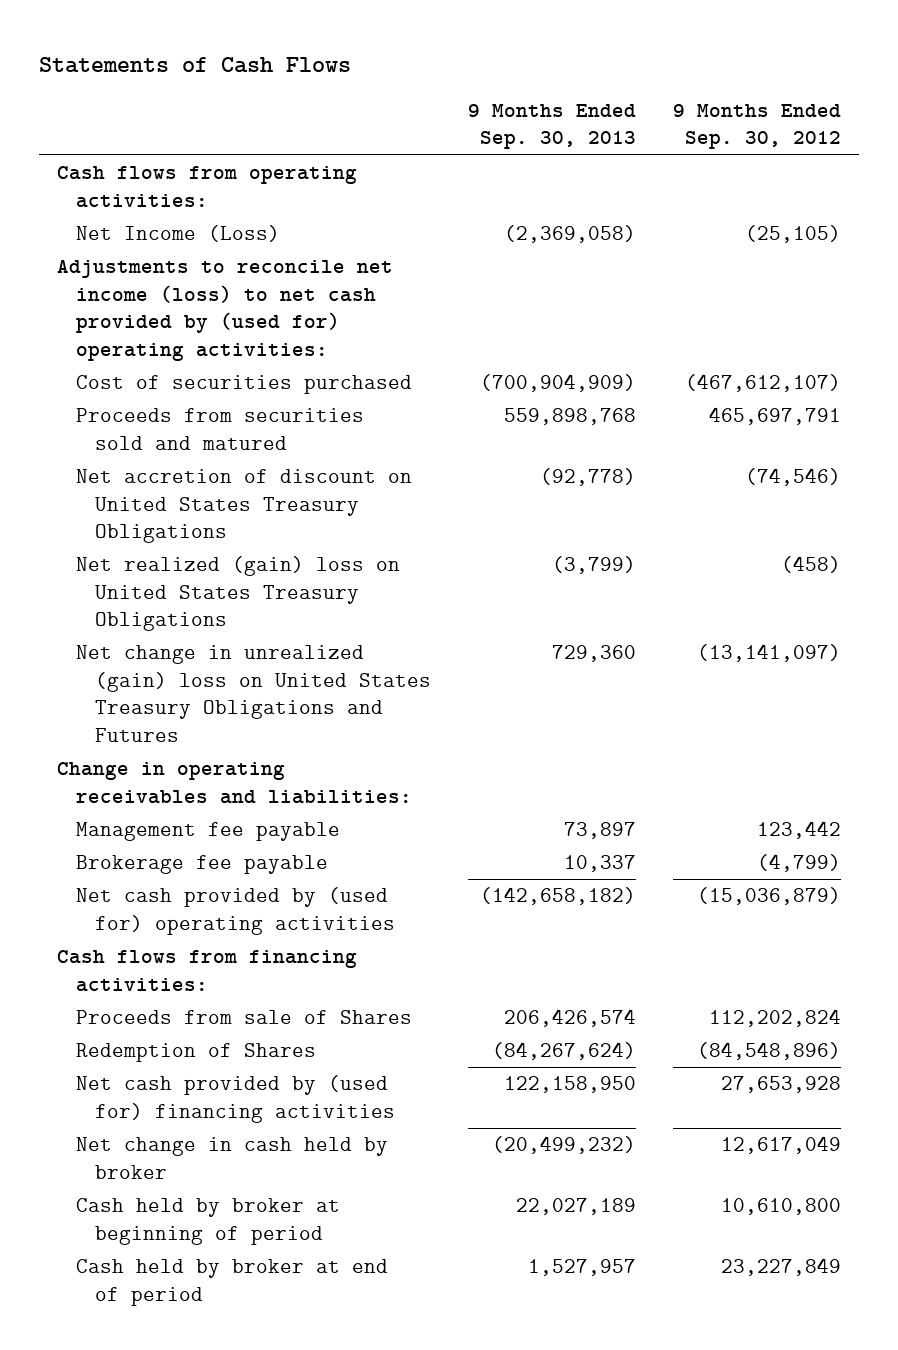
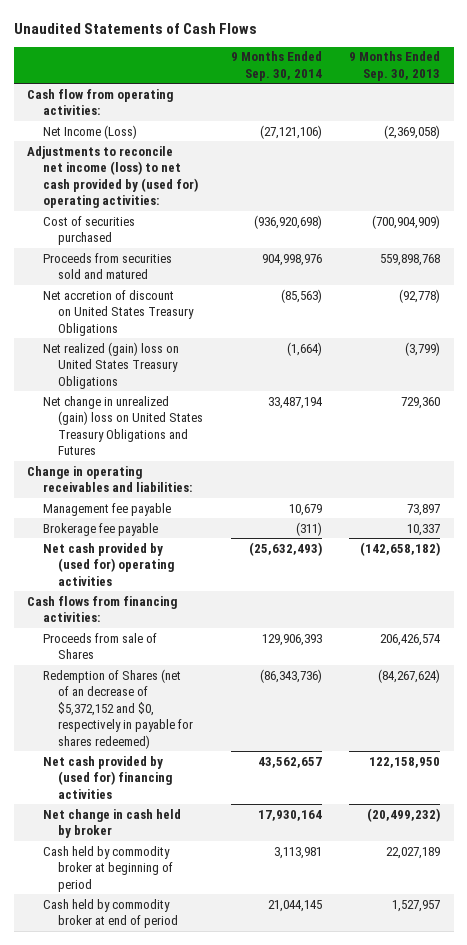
- Statements of Cash Flows
+ Unaudited Statements of Cash Flows
- | 9 Months Ended Sep. 30, 2013 | 9 Months Ended Sep. 30, 2012
+ | 9 Months Ended Sep. 30, 2014 | 9 Months Ended Sep. 30, 2013
- Cash flows from operating activities:
+ Cash flow from operating activities:
- Redemption of Shares | (84,267,624) | (84,548,896)
+ Redemption of Shares (net of an decrease of $5,372,152 and $0, respectively in payable for shares redeemed) | (86,343,736) | (84,267,624)
- Cash held by broker at beginning of period | 22,027,189 | 10,610,800
- Cash held by broker at end of period | 1,527,957 | 23,227,849
+ Cash held by commodity broker at beginning of period | 3,113,981 | 22,027,189
+ Cash held by commodity broker at end of period | 21,044,145 | 1,527,957

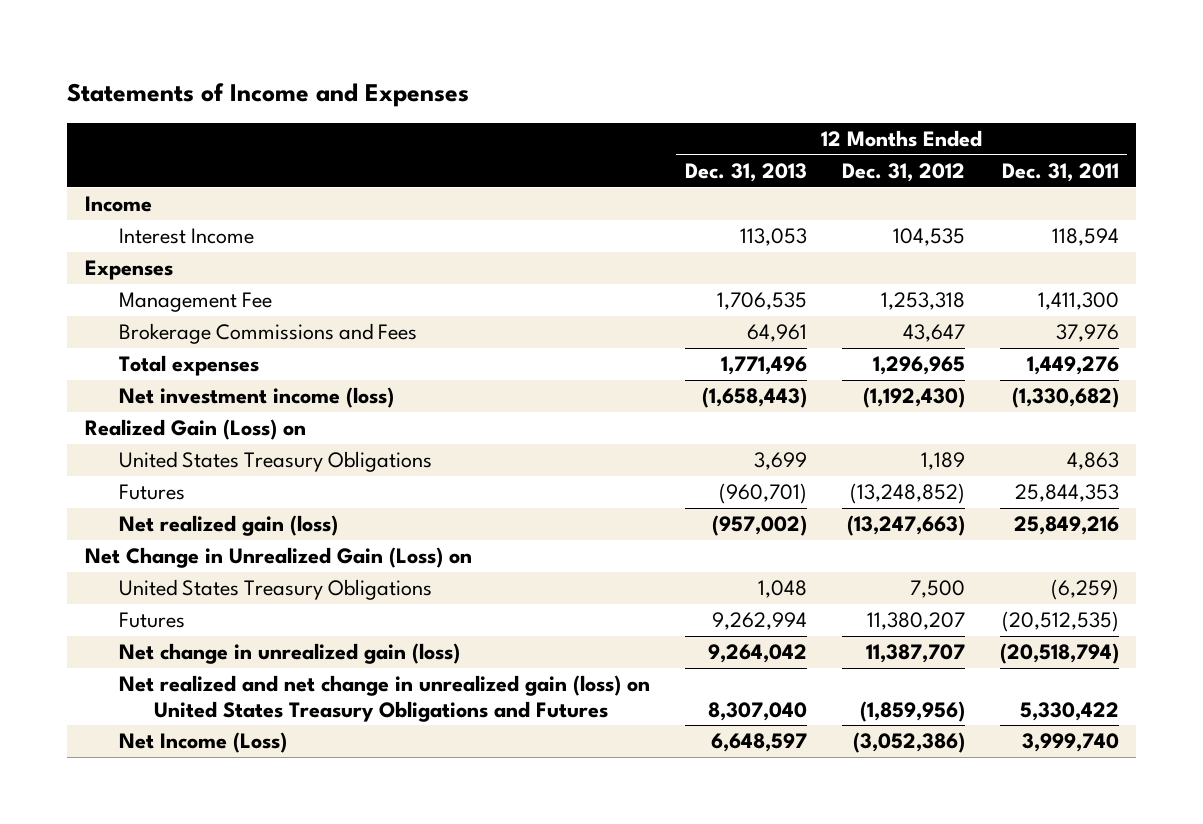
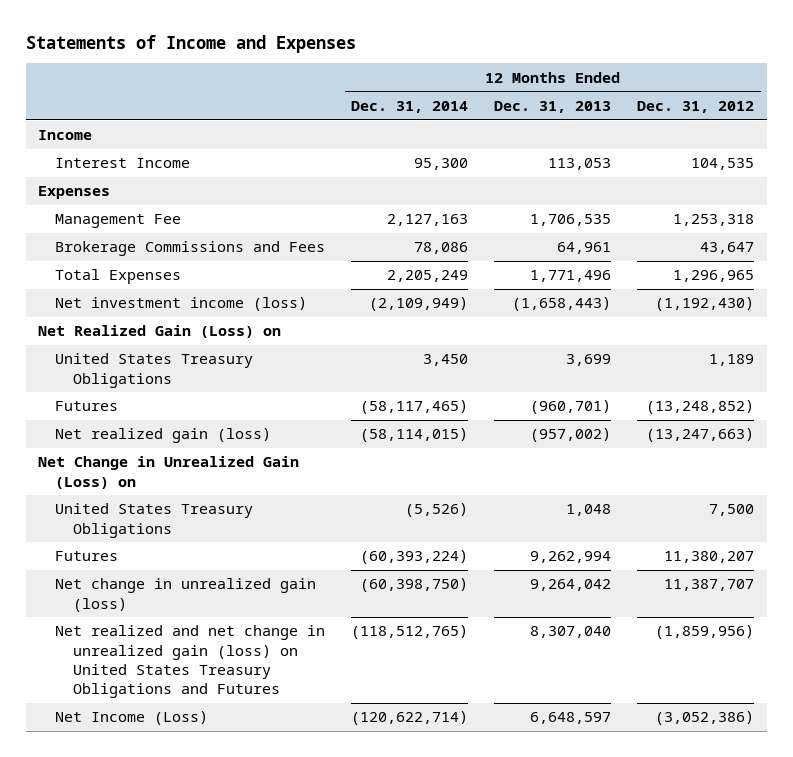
- | 12 Months Ended Dec. 31, 2013 | 12 Months Ended Dec. 31, 2012 | 12 Months Ended Dec. 31, 2011
+ | 12 Months Ended Dec. 31, 2014 | 12 Months Ended Dec. 31, 2013 | 12 Months Ended Dec. 31, 2012
- Total expenses | 1,771,496 | 1,296,965 | 1,449,276
+ Total Expenses | 2,205,249 | 1,771,496 | 1,296,965
- Realized Gain (Loss) on
+ Net Realized Gain (Loss) on

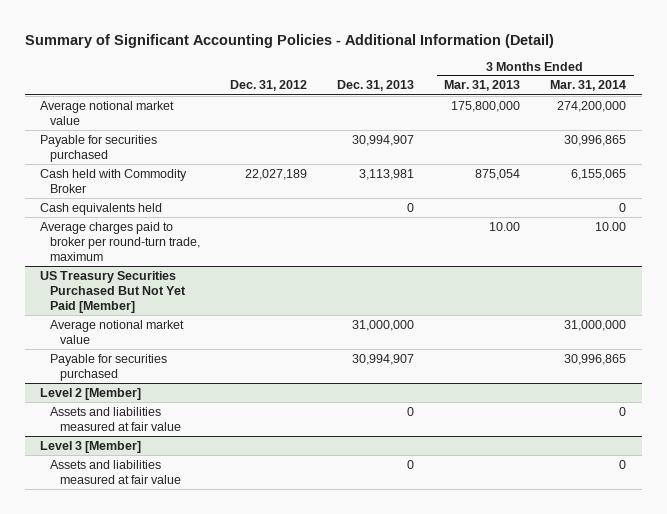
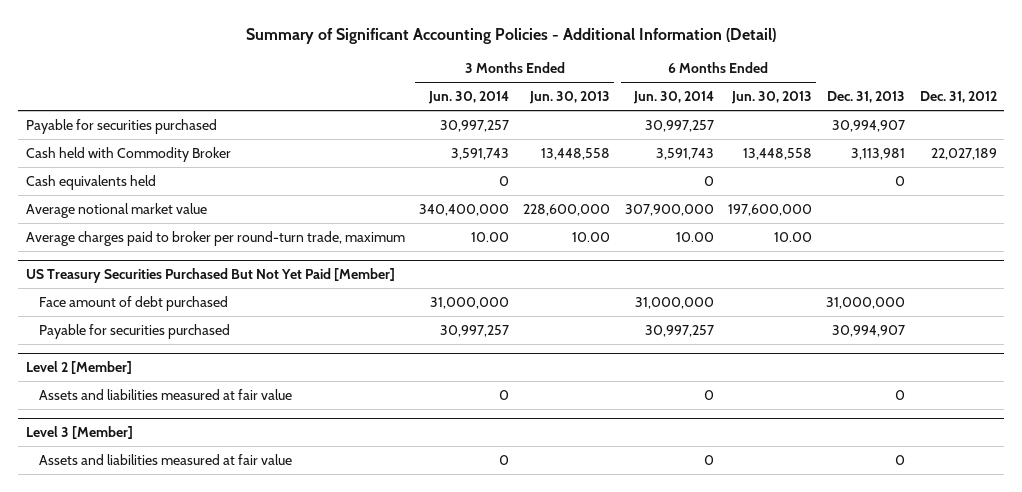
- | Dec. 31, 2012 | Dec. 31, 2013 | 3 Months Ended Mar. 31, 2013 | 3 Months Ended Mar. 31, 2014
+ | 3 Months Ended Jun. 30, 2014 | 3 Months Ended Jun. 30, 2013 | 6 Months Ended Jun. 30, 2014 | 6 Months Ended Jun. 30, 2013 | Dec. 31, 2013 | Dec. 31, 2012
moved down: Average notional market value | 340,400,000 | 228,600,000 | 307,900,000 | 197,600,000 | |
@ US Treasury Securities Purchased But Not Yet Paid [Member]
- Average notional market value | | 31,000,000 | | 31,000,000
+ Face amount of debt purchased | 31,000,000 | | 31,000,000 | | 31,000,000 |

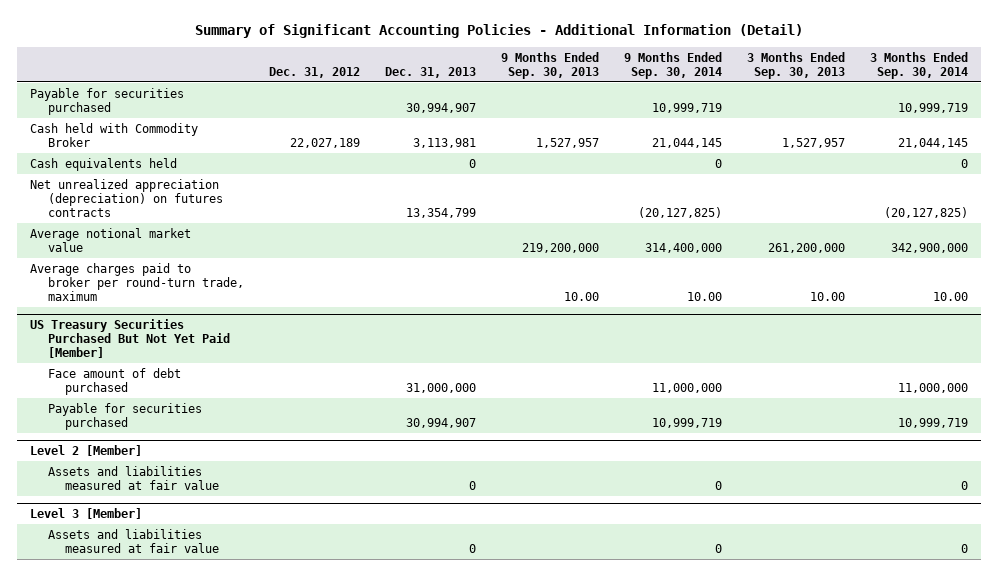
- | 3 Months Ended Jun. 30, 2014 | 3 Months Ended Jun. 30, 2013 | 6 Months Ended Jun. 30, 2014 | 6 Months Ended Jun. 30, 2013 | Dec. 31, 2013 | Dec. 31, 2012
+ | Dec. 31, 2012 | Dec. 31, 2013 | 9 Months Ended Sep. 30, 2013 | 9 Months Ended Sep. 30, 2014 | 3 Months Ended Sep. 30, 2013 | 3 Months Ended Sep. 30, 2014
+ Net unrealized appreciation (depreciation) on futures contracts | | 13,354,799 | | (20,127,825) | | (20,127,825)

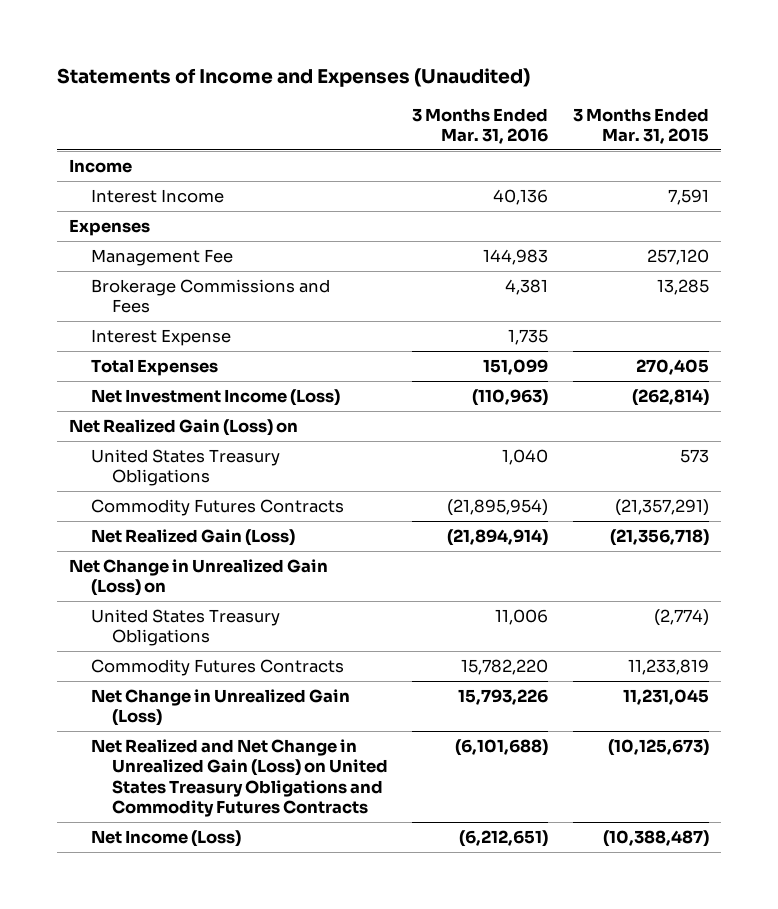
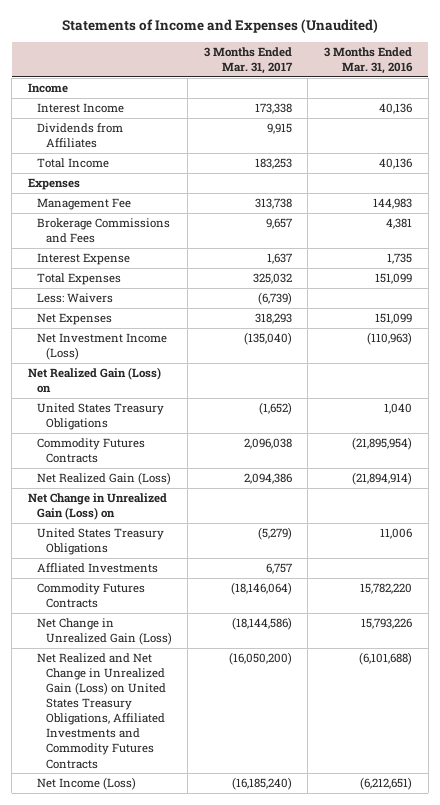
- | 3 Months Ended Mar. 31, 2016 | 3 Months Ended Mar. 31, 2015
+ | 3 Months Ended Mar. 31, 2017 | 3 Months Ended Mar. 31, 2016
+ Dividends from Affiliates | 9,915 |
+ Total Income | 183,253 | 40,136
+ Less: Waivers | (6,739) |
+ Net Expenses | 318,293 | 151,099
+ Affliated Investments | 6,757 |
- Net Realized and Net Change in Unrealized Gain (Loss) on United States Treasury Obligations and Commodity Futures Contracts | (6,101,688) | (10,125,673)
+ Net Realized and Net Change in Unrealized Gain (Loss) on United States Treasury Obligations, Affiliated Investments and Commodity Futures Contracts | (16,050,200) | (6,101,688)

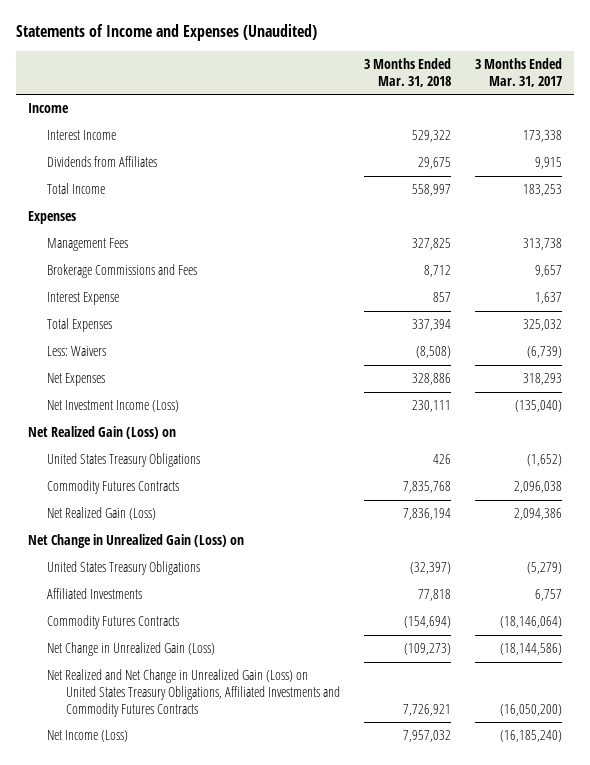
- | 3 Months Ended Mar. 31, 2017 | 3 Months Ended Mar. 31, 2016
+ | 3 Months Ended Mar. 31, 2018 | 3 Months Ended Mar. 31, 2017
- Management Fee | 313,738 | 144,983
+ Management Fees | 327,825 | 313,738
- Affliated Investments | 6,757 |
+ Affiliated Investments | 77,818 | 6,757

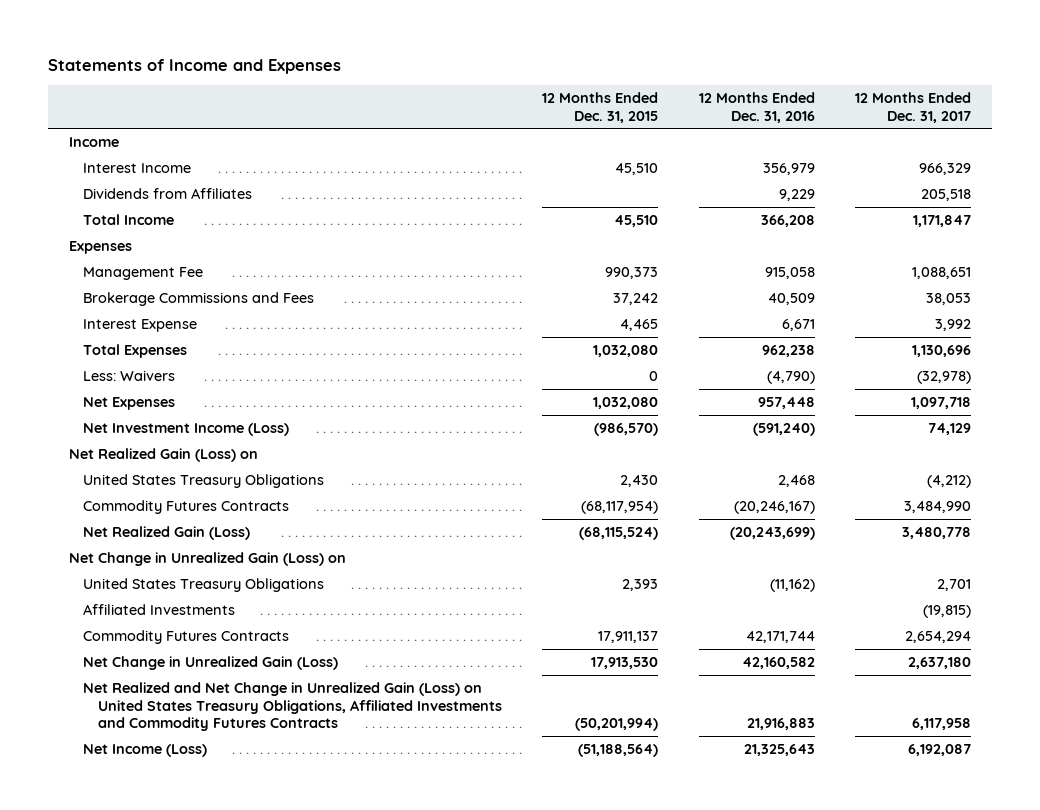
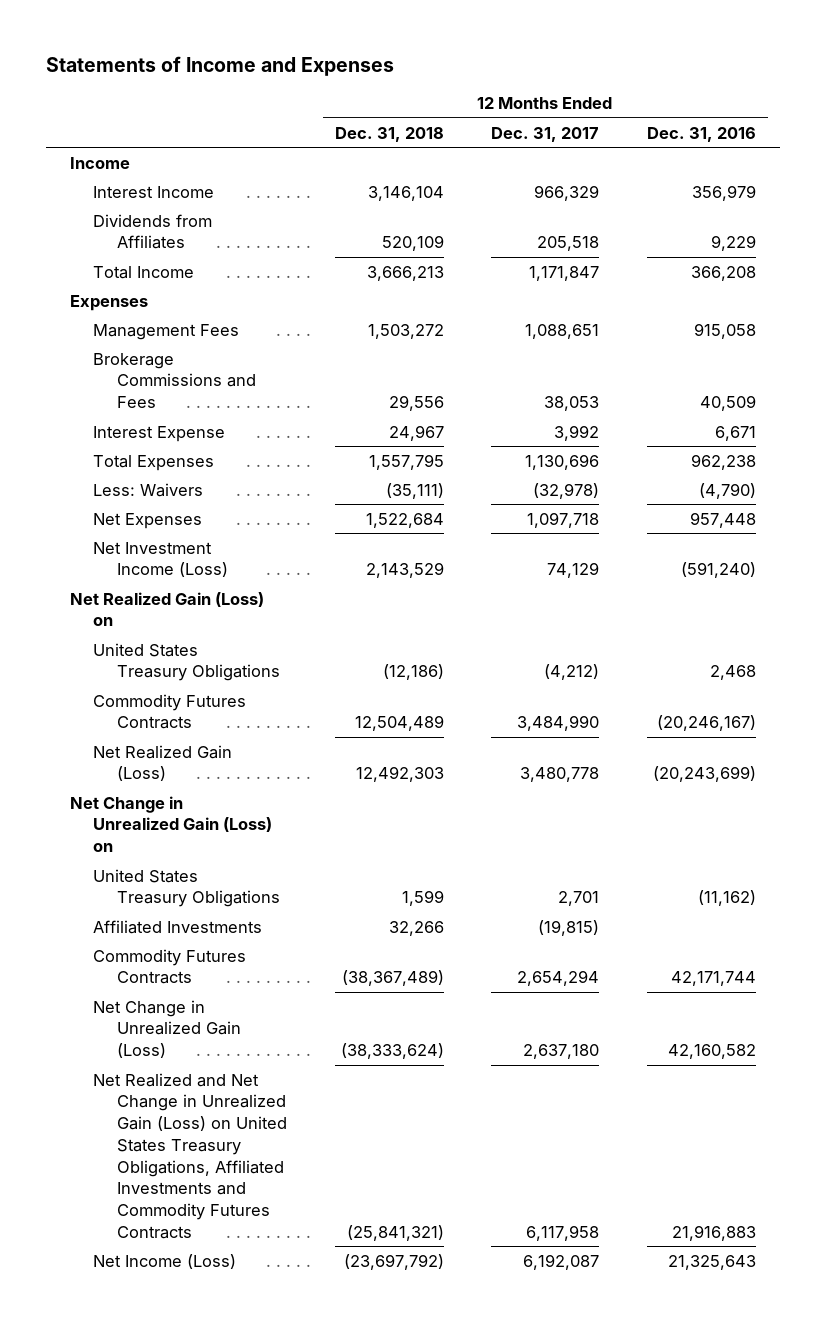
- | 12 Months Ended Dec. 31, 2015 | 12 Months Ended Dec. 31, 2016 | 12 Months Ended Dec. 31, 2017
+ | 12 Months Ended Dec. 31, 2018 | 12 Months Ended Dec. 31, 2017 | 12 Months Ended Dec. 31, 2016
- Management Fee | 990,373 | 915,058 | 1,088,651
+ Management Fees | 1,503,272 | 1,088,651 | 915,058

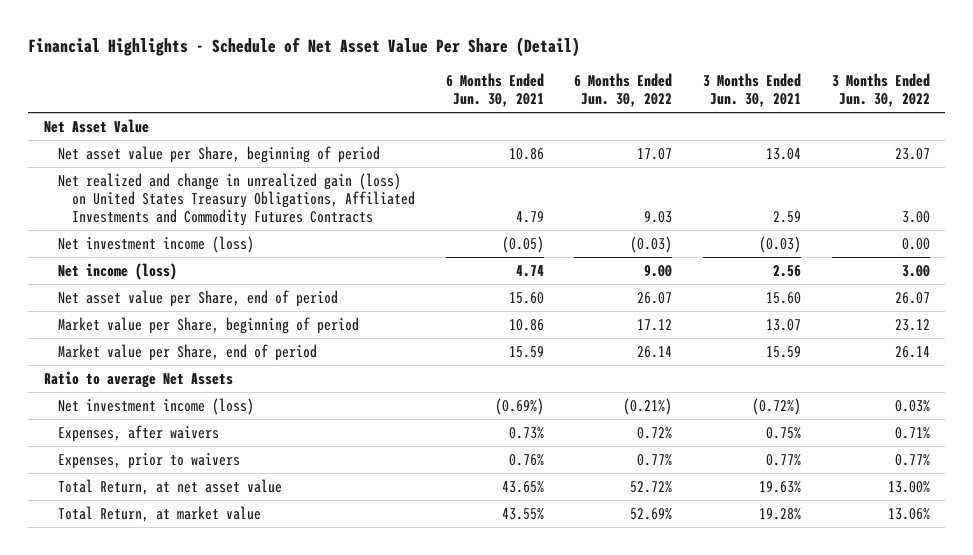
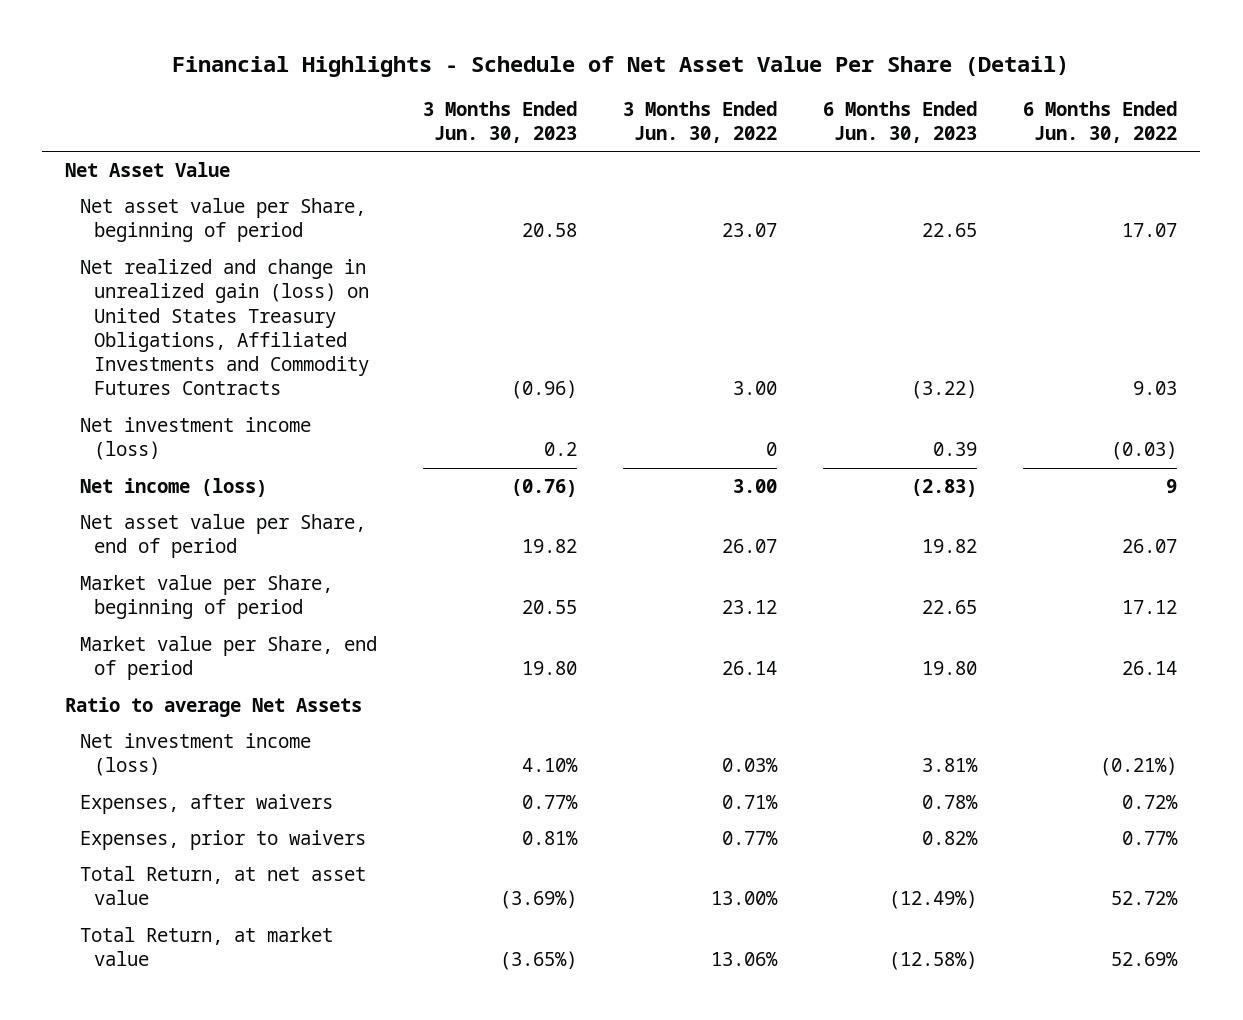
- | 6 Months Ended Jun. 30, 2021 | 6 Months Ended Jun. 30, 2022 | 3 Months Ended Jun. 30, 2021 | 3 Months Ended Jun. 30, 2022
+ | 3 Months Ended Jun. 30, 2023 | 3 Months Ended Jun. 30, 2022 | 6 Months Ended Jun. 30, 2023 | 6 Months Ended Jun. 30, 2022
- Net investment income (loss) | (0.05) | (0.03) | (0.03) | 0.00
- Net income (loss) | 4.74 | 9.00 | 2.56 | 3.00
+ Net investment income (loss) | 0.2 | 0 | 0.39 | (0.03)
+ Net income (loss) | (0.76) | 3.00 | (2.83) | 9

